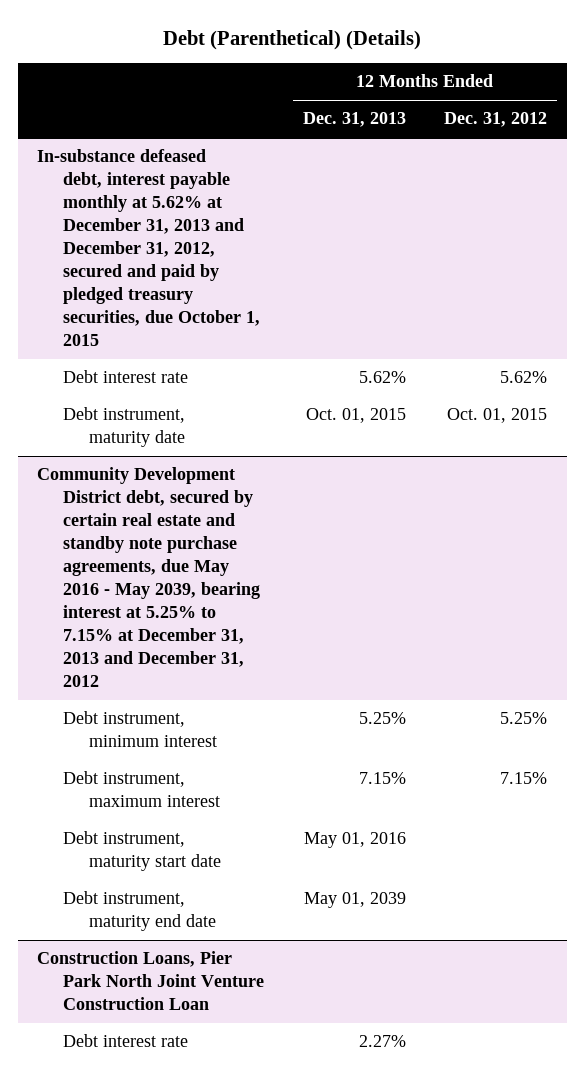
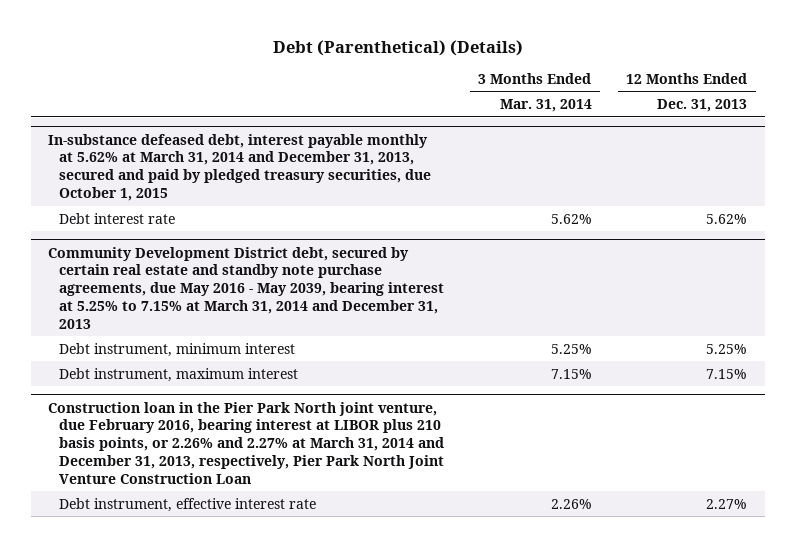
- | 12 Months Ended Dec. 31, 2013 | 12 Months Ended Dec. 31, 2012
+ | 3 Months Ended Mar. 31, 2014 | 12 Months Ended Dec. 31, 2013
- In-substance defeased debt, interest payable monthly at 5.62% at December 31, 2013 and December 31, 2012, secured and paid by pledged treasury securities, due October 1, 2015
+ In-substance defeased debt, interest payable monthly at 5.62% at March 31, 2014 and December 31, 2013, secured and paid by pledged treasury securities, due October 1, 2015
- Debt instrument, maturity date | Oct. 01, 2015 | Oct. 01, 2015
- Community Development District debt, secured by certain real estate and standby note purchase agreements, due May 2016 - May 2039, bearing interest at 5.25% to 7.15% at December 31, 2013 and December 31, 2012
+ Community Development District debt, secured by certain real estate and standby note purchase agreements, due May 2016 - May 2039, bearing interest at 5.25% to 7.15% at March 31, 2014 and December 31, 2013
- Debt instrument, maturity start date | May 01, 2016 |
- Debt instrument, maturity end date | May 01, 2039 |
- Construction Loans, Pier Park North Joint Venture Construction Loan
- Debt interest rate | 2.27% |
+ Construction loan in the Pier Park North joint venture, due February 2016, bearing interest at LIBOR plus 210 basis points, or 2.26% and 2.27% at March 31, 2014 and December 31, 2013, respectively, Pier Park North Joint Venture Construction Loan
+ Debt instrument, effective interest rate | 2.26% | 2.27%

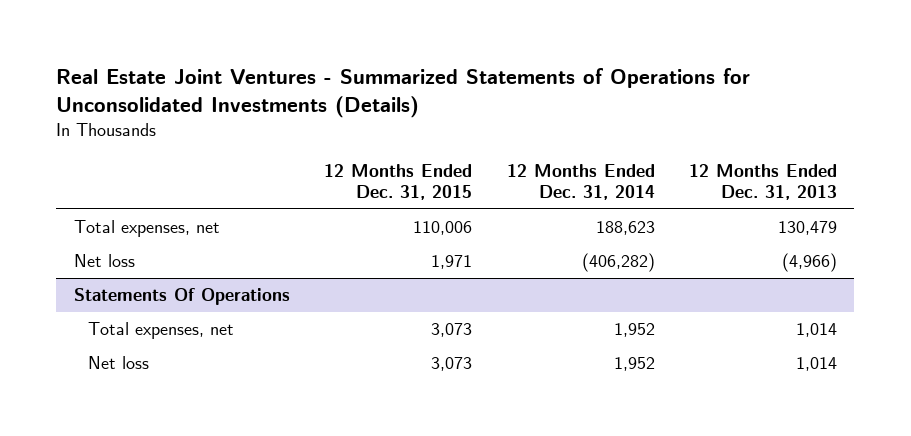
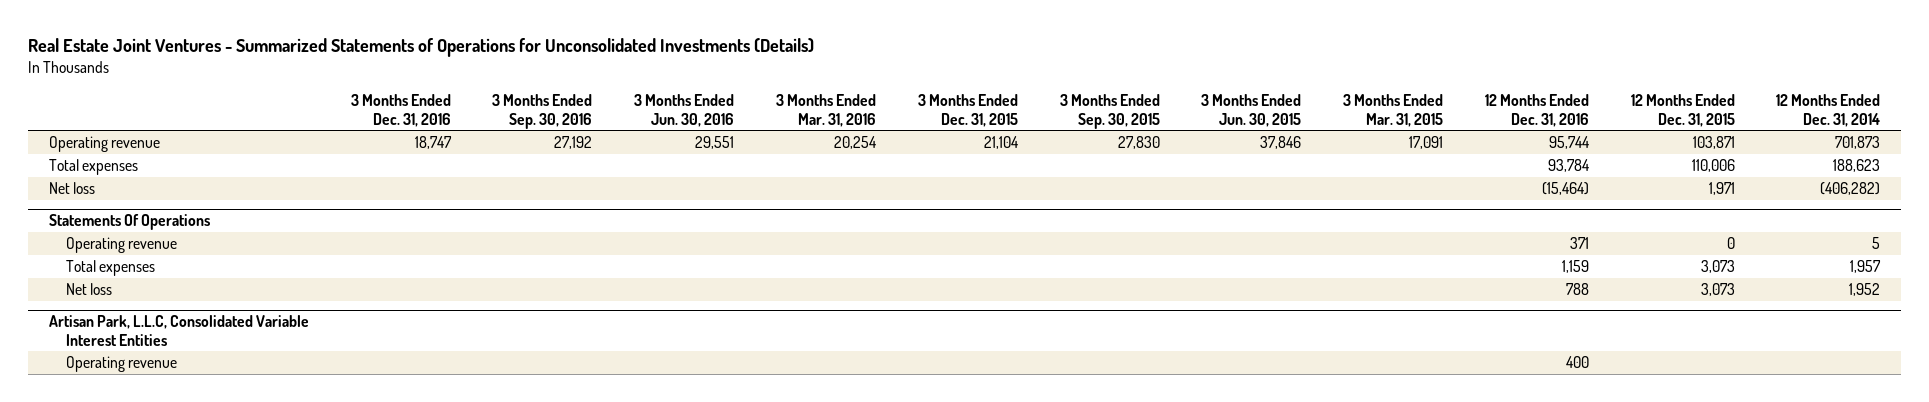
- | 12 Months Ended Dec. 31, 2015 | 12 Months Ended Dec. 31, 2014 | 12 Months Ended Dec. 31, 2013
+ | 3 Months Ended Dec. 31, 2016 | 3 Months Ended Sep. 30, 2016 | 3 Months Ended Jun. 30, 2016 | 3 Months Ended Mar. 31, 2016 | 3 Months Ended Dec. 31, 2015 | 3 Months Ended Sep. 30, 2015 | 3 Months Ended Jun. 30, 2015 | 3 Months Ended Mar. 31, 2015 | 12 Months Ended Dec. 31, 2016 | 12 Months Ended Dec. 31, 2015 | 12 Months Ended Dec. 31, 2014
- Total expenses, net | 110,006 | 188,623 | 130,479
+ Operating revenue | 18,747 | 27,192 | 29,551 | 20,254 | 21,104 | 27,830 | 37,846 | 17,091 | 95,744 | 103,871 | 701,873
+ Total expenses | | | | | | | | | 93,784 | 110,006 | 188,623
@ Statements Of Operations
- Total expenses, net | 3,073 | 1,952 | 1,014
+ Operating revenue | | | | | | | | | 371 | 0 | 5
+ Total expenses | | | | | | | | | 1,159 | 3,073 | 1,957
+ Artisan Park, L.L.C, Consolidated Variable Interest Entities
+ Operating revenue | | | | | | | | | 400 | |

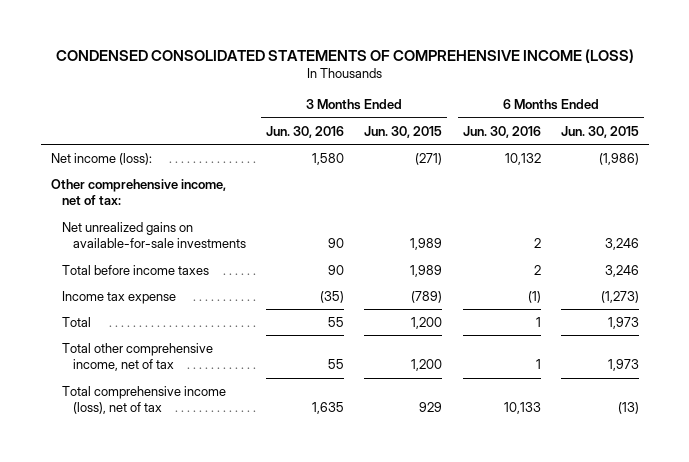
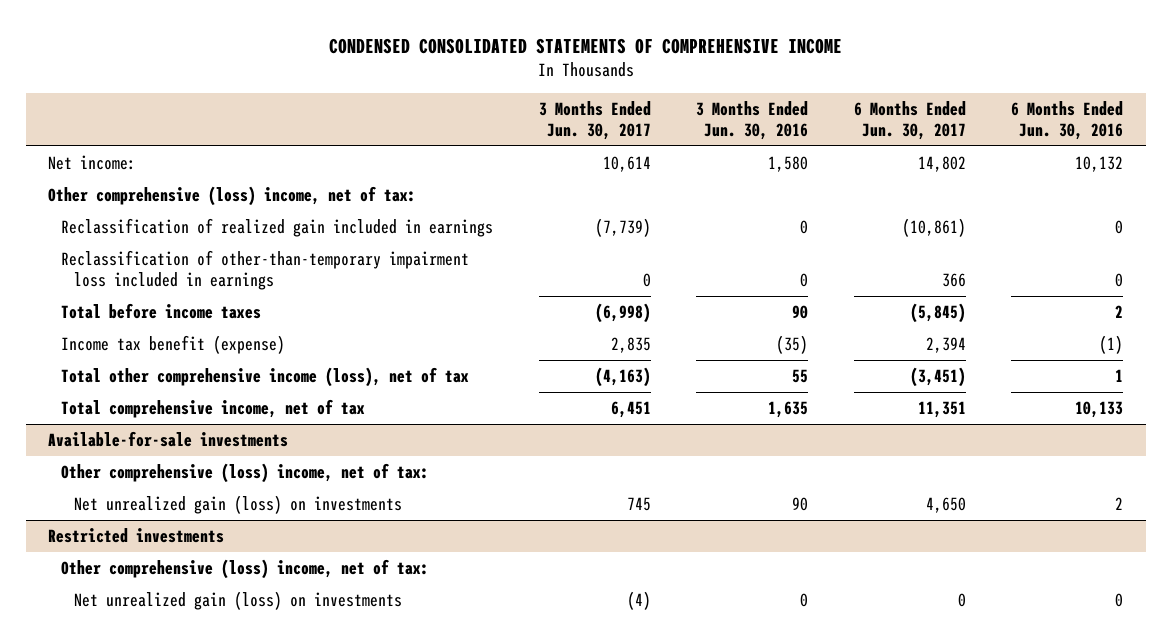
- CONDENSED CONSOLIDATED STATEMENTS OF COMPREHENSIVE INCOME (LOSS)
+ CONDENSED CONSOLIDATED STATEMENTS OF COMPREHENSIVE INCOME
- | 3 Months Ended Jun. 30, 2016 | 3 Months Ended Jun. 30, 2015 | 6 Months Ended Jun. 30, 2016 | 6 Months Ended Jun. 30, 2015
+ | 3 Months Ended Jun. 30, 2017 | 3 Months Ended Jun. 30, 2016 | 6 Months Ended Jun. 30, 2017 | 6 Months Ended Jun. 30, 2016
- Net income (loss): | 1,580 | (271) | 10,132 | (1,986)
- Other comprehensive income, net of tax:
- Net unrealized gains on available-for-sale investments | 90 | 1,989 | 2 | 3,246
+ Net income: | 10,614 | 1,580 | 14,802 | 10,132
+ Other comprehensive (loss) income, net of tax:
+ Reclassification of realized gain included in earnings | (7,739) | 0 | (10,861) | 0
+ Reclassification of other-than-temporary impairment loss included in earnings | 0 | 0 | 366 | 0
- Income tax expense | (35) | (789) | (1) | (1,273)
- Total | 55 | 1,200 | 1 | 1,973
- Total other comprehensive income, net of tax | 55 | 1,200 | 1 | 1,973
- Total comprehensive income (loss), net of tax | 1,635 | 929 | 10,133 | (13)
+ Income tax benefit (expense) | 2,835 | (35) | 2,394 | (1)
+ Total other comprehensive income (loss), net of tax | (4,163) | 55 | (3,451) | 1
+ Total comprehensive income, net of tax | 6,451 | 1,635 | 11,351 | 10,133
+ Available-for-sale investments
+ Other comprehensive (loss) income, net of tax:
+ Net unrealized gain (loss) on investments | 745 | 90 | 4,650 | 2
+ Restricted investments
+ Other comprehensive (loss) income, net of tax:
+ Net unrealized gain (loss) on investments | (4) | 0 | 0 | 0

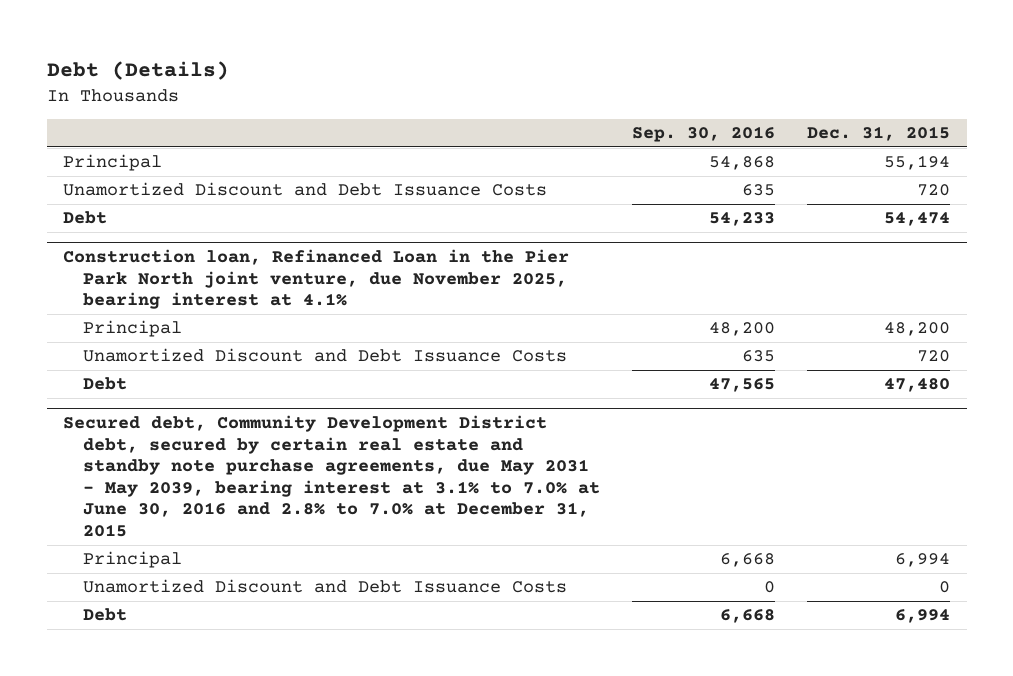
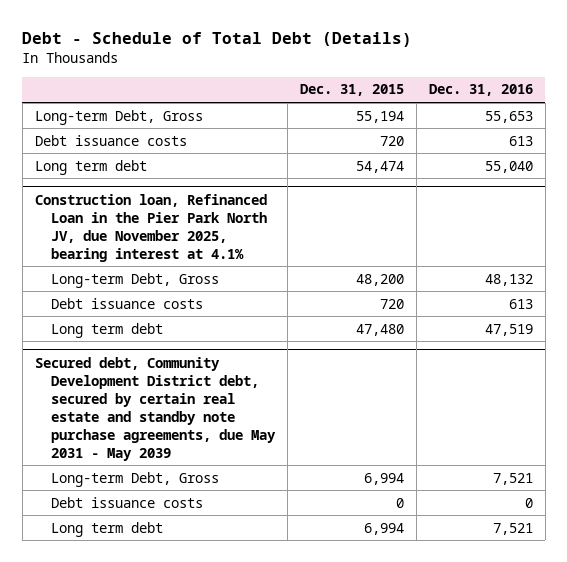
- Debt (Details)
+ Debt - Schedule of Total Debt (Details)
- | Sep. 30, 2016 | Dec. 31, 2015
+ | Dec. 31, 2015 | Dec. 31, 2016
- Principal | 54,868 | 55,194
- Unamortized Discount and Debt Issuance Costs | 635 | 720
- Debt | 54,233 | 54,474
- Construction loan, Refinanced Loan in the Pier Park North joint venture, due November 2025, bearing interest at 4.1%
- Principal | 48,200 | 48,200
- Unamortized Discount and Debt Issuance Costs | 635 | 720
- Debt | 47,565 | 47,480
- Secured debt, Community Development District debt, secured by certain real estate and standby note purchase agreements, due May 2031 - May 2039, bearing interest at 3.1% to 7.0% at June 30, 2016 and 2.8% to 7.0% at December 31, 2015
- Principal | 6,668 | 6,994
- Unamortized Discount and Debt Issuance Costs | 0 | 0
- Debt | 6,668 | 6,994
+ Long-term Debt, Gross | 55,194 | 55,653
+ Debt issuance costs | 720 | 613
+ Long term debt | 54,474 | 55,040
+ Construction loan, Refinanced Loan in the Pier Park North JV, due November 2025, bearing interest at 4.1%
+ Long-term Debt, Gross | 48,200 | 48,132
+ Debt issuance costs | 720 | 613
+ Long term debt | 47,480 | 47,519
+ Secured debt, Community Development District debt, secured by certain real estate and standby note purchase agreements, due May 2031 - May 2039
+ Long-term Debt, Gross | 6,994 | 7,521
+ Debt issuance costs | 0 | 0
+ Long term debt | 6,994 | 7,521

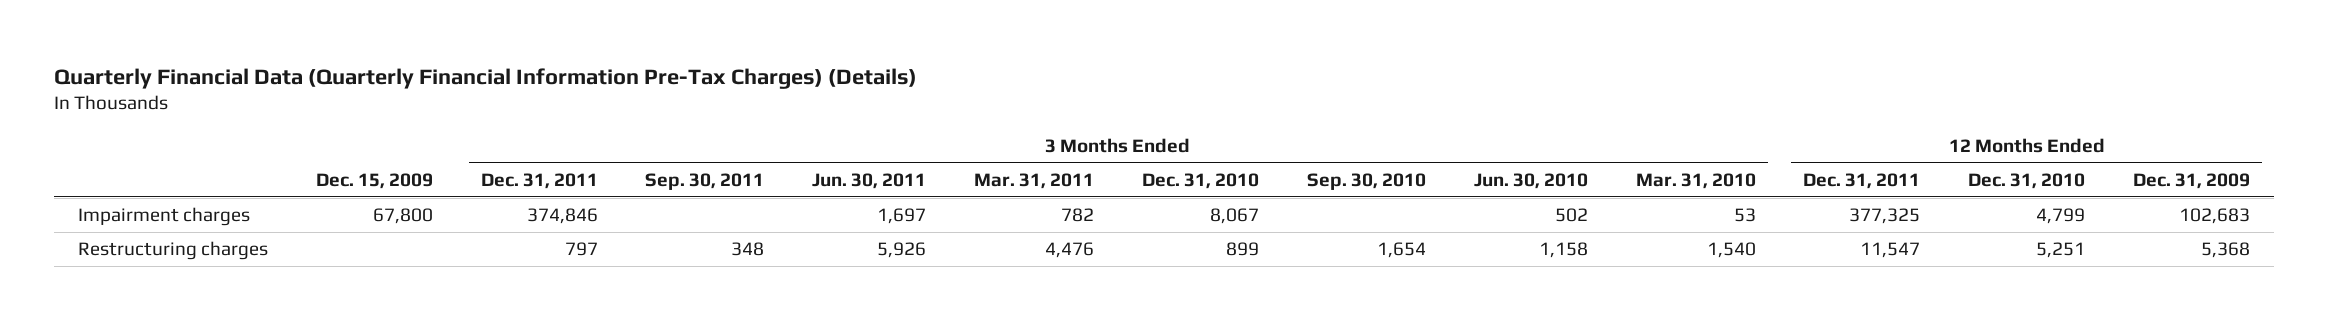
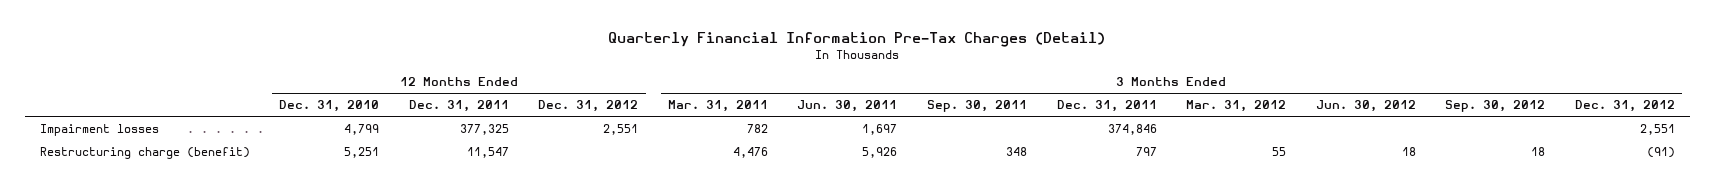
- Quarterly Financial Data (Quarterly Financial Information Pre-Tax Charges) (Details)
+ Quarterly Financial Information Pre-Tax Charges (Detail)
- | Dec. 15, 2009 | 3 Months Ended Dec. 31, 2011 | 3 Months Ended Sep. 30, 2011 | 3 Months Ended Jun. 30, 2011 | 3 Months Ended Mar. 31, 2011 | 3 Months Ended Dec. 31, 2010 | 3 Months Ended Sep. 30, 2010 | 3 Months Ended Jun. 30, 2010 | 3 Months Ended Mar. 31, 2010 | 12 Months Ended Dec. 31, 2011 | 12 Months Ended Dec. 31, 2010 | 12 Months Ended Dec. 31, 2009
+ | 12 Months Ended Dec. 31, 2010 | 12 Months Ended Dec. 31, 2011 | 12 Months Ended Dec. 31, 2012 | 3 Months Ended Mar. 31, 2011 | 3 Months Ended Jun. 30, 2011 | 3 Months Ended Sep. 30, 2011 | 3 Months Ended Dec. 31, 2011 | 3 Months Ended Mar. 31, 2012 | 3 Months Ended Jun. 30, 2012 | 3 Months Ended Sep. 30, 2012 | 3 Months Ended Dec. 31, 2012
- Impairment charges | 67,800 | 374,846 | | 1,697 | 782 | 8,067 | | 502 | 53 | 377,325 | 4,799 | 102,683
- Restructuring charges | | 797 | 348 | 5,926 | 4,476 | 899 | 1,654 | 1,158 | 1,540 | 11,547 | 5,251 | 5,368
+ Impairment losses | 4,799 | 377,325 | 2,551 | 782 | 1,697 | | 374,846 | | | | 2,551
+ Restructuring charge (benefit) | 5,251 | 11,547 | | 4,476 | 5,926 | 348 | 797 | 55 | 18 | 18 | (91)

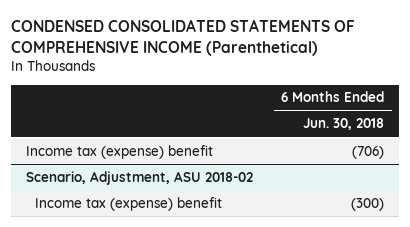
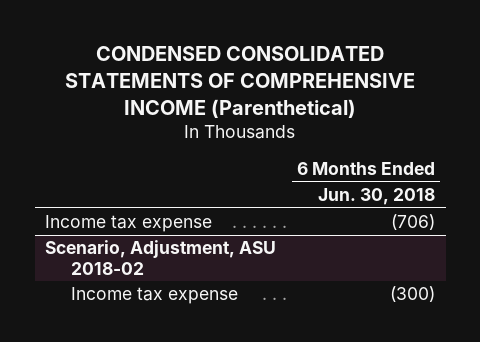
- Income tax (expense) benefit | (706)
+ Income tax expense | (706)
@ Scenario, Adjustment, ASU 2018-02
- Income tax (expense) benefit | (300)
+ Income tax expense | (300)

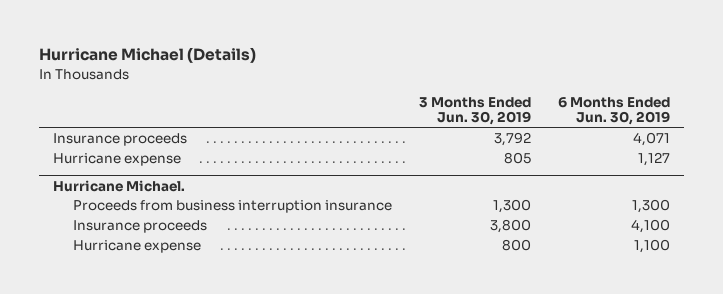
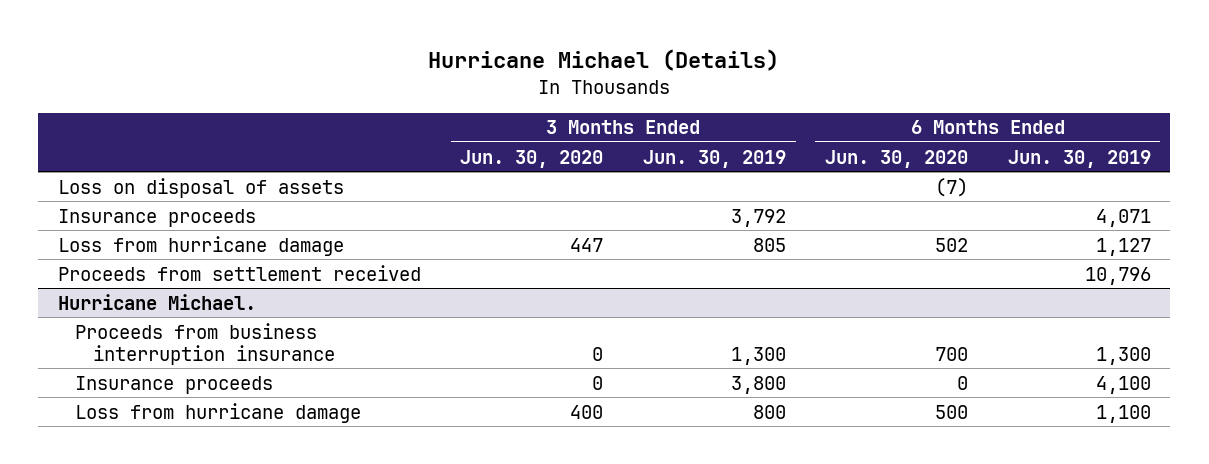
- | 3 Months Ended Jun. 30, 2019 | 6 Months Ended Jun. 30, 2019
+ | 3 Months Ended Jun. 30, 2020 | 3 Months Ended Jun. 30, 2019 | 6 Months Ended Jun. 30, 2020 | 6 Months Ended Jun. 30, 2019
+ Loss on disposal of assets | | | (7) |
- Hurricane expense | 805 | 1,127
+ Loss from hurricane damage | 447 | 805 | 502 | 1,127
+ Proceeds from settlement received | | | | 10,796
@ Hurricane Michael.
- Hurricane expense | 800 | 1,100
+ Loss from hurricane damage | 400 | 800 | 500 | 1,100

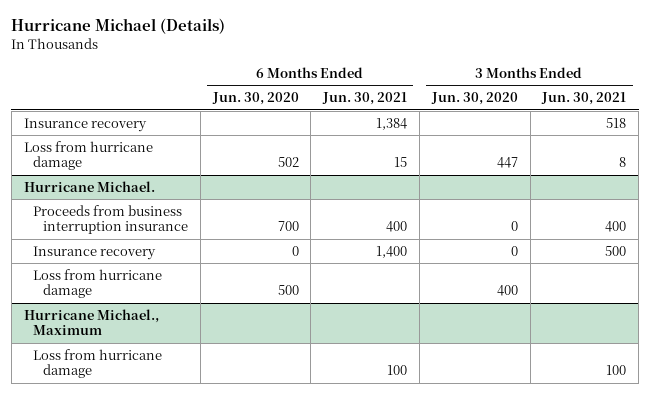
- | 3 Months Ended Jun. 30, 2020 | 3 Months Ended Jun. 30, 2019 | 6 Months Ended Jun. 30, 2020 | 6 Months Ended Jun. 30, 2019
+ | 6 Months Ended Jun. 30, 2020 | 6 Months Ended Jun. 30, 2021 | 3 Months Ended Jun. 30, 2020 | 3 Months Ended Jun. 30, 2021
- Loss on disposal of assets | | | (7) |
- Insurance proceeds | | 3,792 | | 4,071
+ Insurance recovery | | 1,384 | | 518
- Proceeds from settlement received | | | | 10,796
@ Hurricane Michael.
- Insurance proceeds | 0 | 3,800 | 0 | 4,100
+ Insurance recovery | 0 | 1,400 | 0 | 500
+ Hurricane Michael., Maximum
+ Loss from hurricane damage | | 100 | | 100

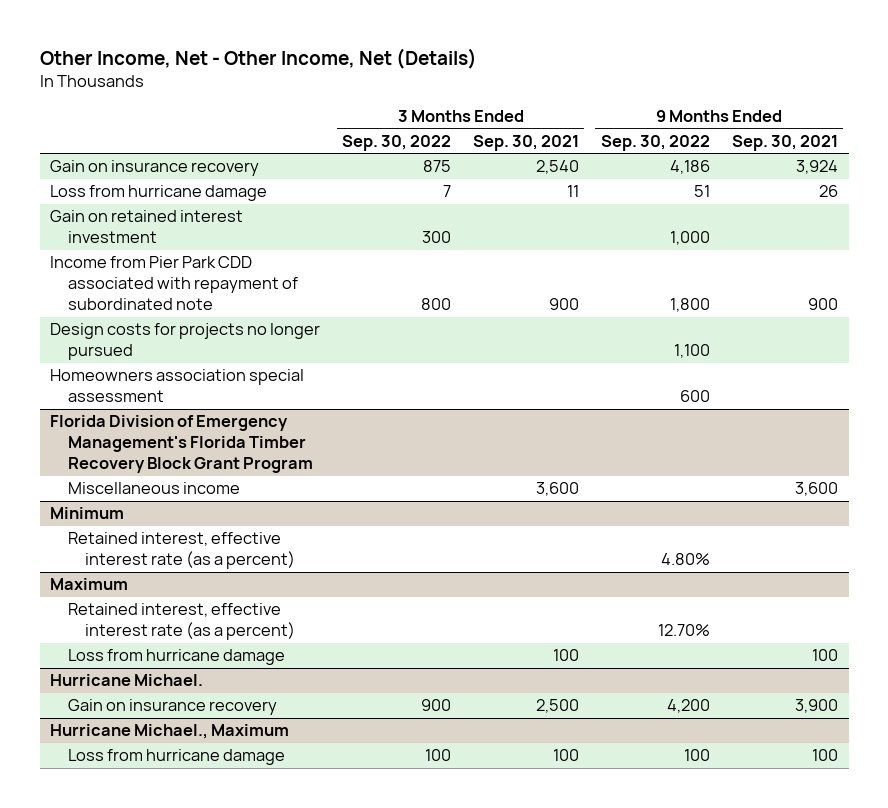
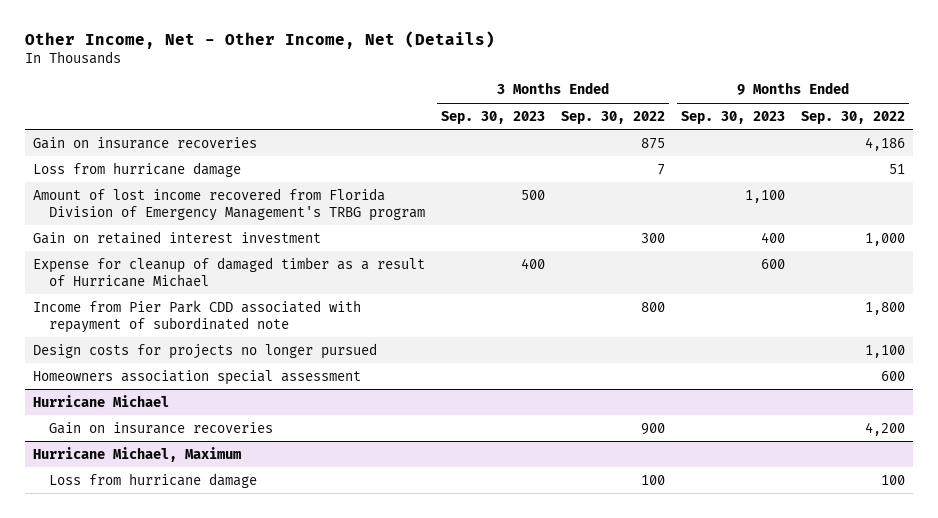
- | 3 Months Ended Sep. 30, 2022 | 3 Months Ended Sep. 30, 2021 | 9 Months Ended Sep. 30, 2022 | 9 Months Ended Sep. 30, 2021
+ | 3 Months Ended Sep. 30, 2023 | 3 Months Ended Sep. 30, 2022 | 9 Months Ended Sep. 30, 2023 | 9 Months Ended Sep. 30, 2022
- Gain on insurance recovery | 875 | 2,540 | 4,186 | 3,924
+ Gain on insurance recoveries | | 875 | | 4,186
+ Amount of lost income recovered from Florida Division of Emergency Management's TRBG program | 500 | | 1,100 |
+ Expense for cleanup of damaged timber as a result of Hurricane Michael | 400 | | 600 |
- Florida Division of Emergency Management's Florida Timber Recovery Block Grant Program
- Miscellaneous income | | 3,600 | | 3,600
- Minimum
- Retained interest, effective interest rate (as a percent) | | | 4.80% |
- Maximum
- Retained interest, effective interest rate (as a percent) | | | 12.70% |
- Loss from hurricane damage | | 100 | | 100
- Hurricane Michael.
- Gain on insurance recovery | 900 | 2,500 | 4,200 | 3,900
- Hurricane Michael., Maximum
+ Hurricane Michael
+ Gain on insurance recoveries | | 900 | | 4,200
+ Hurricane Michael, Maximum

